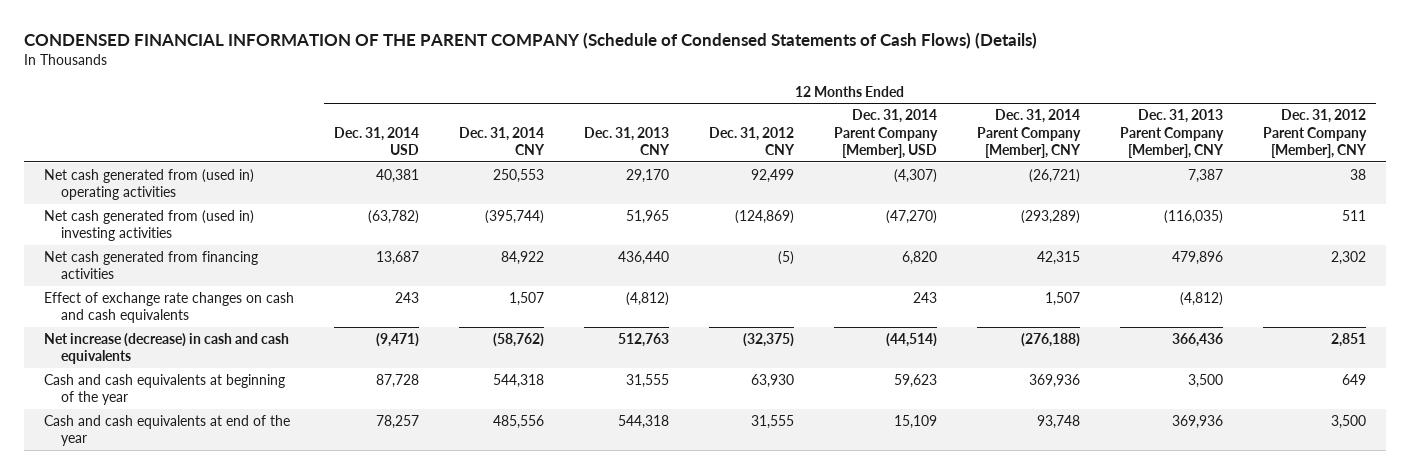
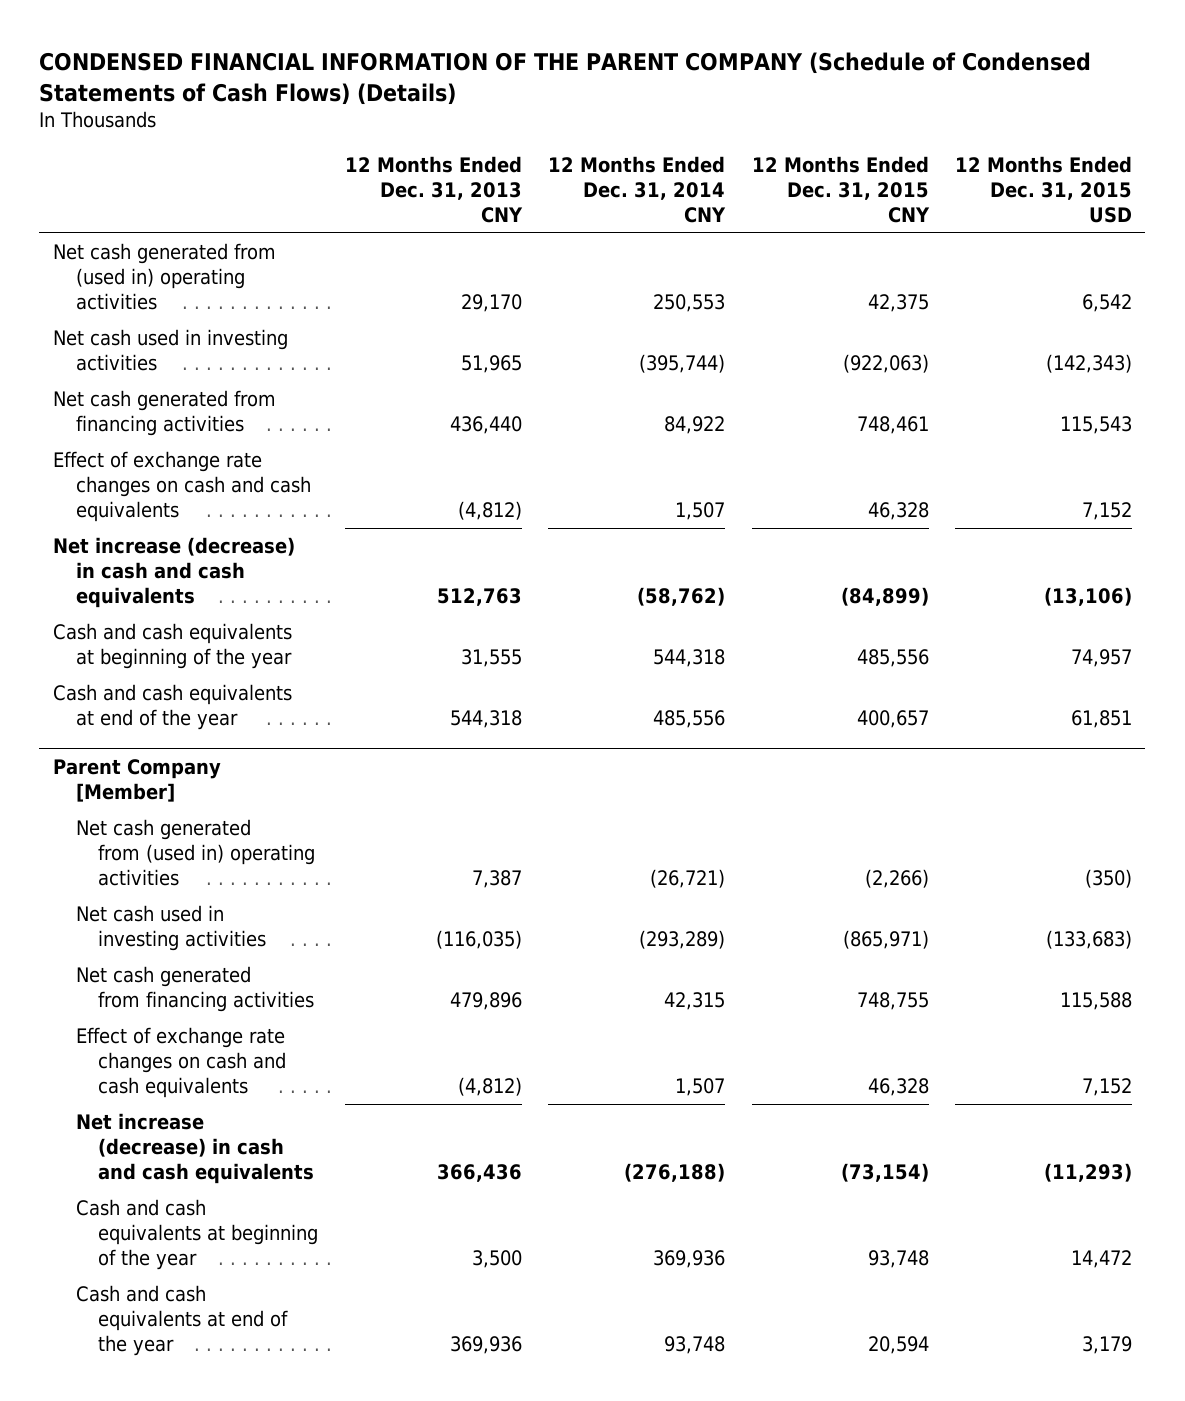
- | 12 Months Ended Dec. 31, 2014 USD | 12 Months Ended Dec. 31, 2014 CNY | 12 Months Ended Dec. 31, 2013 CNY | 12 Months Ended Dec. 31, 2012 CNY | 12 Months Ended Dec. 31, 2014 Parent Company [Member], USD | 12 Months Ended Dec. 31, 2014 Parent Company [Member], CNY | 12 Months Ended Dec. 31, 2013 Parent Company [Member], CNY | 12 Months Ended Dec. 31, 2012 Parent Company [Member], CNY
+ | 12 Months Ended Dec. 31, 2013 CNY | 12 Months Ended Dec. 31, 2014 CNY | 12 Months Ended Dec. 31, 2015 CNY | 12 Months Ended Dec. 31, 2015 USD
- Net cash generated from (used in) investing activities | (63,782) | (395,744) | 51,965 | (124,869) | (47,270) | (293,289) | (116,035) | 511
+ Net cash used in investing activities | 51,965 | (395,744) | (922,063) | (142,343)
+ Parent Company [Member]
+ Net cash generated from (used in) operating activities | 7,387 | (26,721) | (2,266) | (350)
+ Net cash used in investing activities | (116,035) | (293,289) | (865,971) | (133,683)
+ Net cash generated from financing activities | 479,896 | 42,315 | 748,755 | 115,588
+ Effect of exchange rate changes on cash and cash equivalents | (4,812) | 1,507 | 46,328 | 7,152
+ Net increase (decrease) in cash and cash equivalents | 366,436 | (276,188) | (73,154) | (11,293)
+ Cash and cash equivalents at beginning of the year | 3,500 | 369,936 | 93,748 | 14,472
+ Cash and cash equivalents at end of the year | 369,936 | 93,748 | 20,594 | 3,179

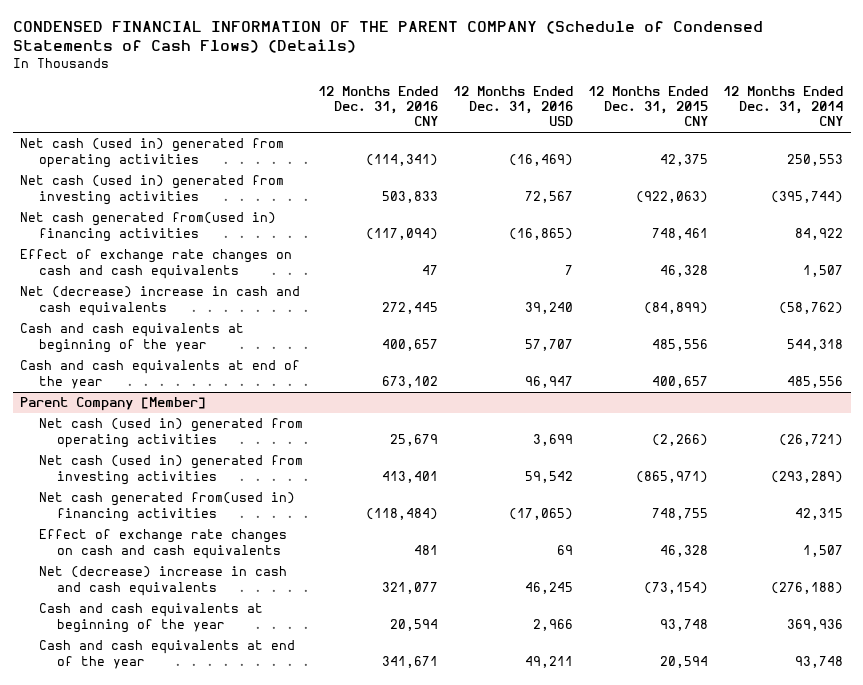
- | 12 Months Ended Dec. 31, 2013 CNY | 12 Months Ended Dec. 31, 2014 CNY | 12 Months Ended Dec. 31, 2015 CNY | 12 Months Ended Dec. 31, 2015 USD
+ | 12 Months Ended Dec. 31, 2016 CNY | 12 Months Ended Dec. 31, 2016 USD | 12 Months Ended Dec. 31, 2015 CNY | 12 Months Ended Dec. 31, 2014 CNY
- Net cash generated from (used in) operating activities | 29,170 | 250,553 | 42,375 | 6,542
- Net cash used in investing activities | 51,965 | (395,744) | (922,063) | (142,343)
- Net cash generated from financing activities | 436,440 | 84,922 | 748,461 | 115,543
+ Net cash (used in) generated from operating activities | (114,341) | (16,469) | 42,375 | 250,553
+ Net cash (used in) generated from investing activities | 503,833 | 72,567 | (922,063) | (395,744)
+ Net cash generated from(used in) financing activities | (117,094) | (16,865) | 748,461 | 84,922
- Net increase (decrease) in cash and cash equivalents | 512,763 | (58,762) | (84,899) | (13,106)
+ Net (decrease) increase in cash and cash equivalents | 272,445 | 39,240 | (84,899) | (58,762)
@ Parent Company [Member]
- Net cash generated from (used in) operating activities | 7,387 | (26,721) | (2,266) | (350)
- Net cash used in investing activities | (116,035) | (293,289) | (865,971) | (133,683)
- Net cash generated from financing activities | 479,896 | 42,315 | 748,755 | 115,588
+ Net cash (used in) generated from operating activities | 25,679 | 3,699 | (2,266) | (26,721)
+ Net cash (used in) generated from investing activities | 413,401 | 59,542 | (865,971) | (293,289)
+ Net cash generated from(used in) financing activities | (118,484) | (17,065) | 748,755 | 42,315
- Net increase (decrease) in cash and cash equivalents | 366,436 | (276,188) | (73,154) | (11,293)
+ Net (decrease) increase in cash and cash equivalents | 321,077 | 46,245 | (73,154) | (276,188)

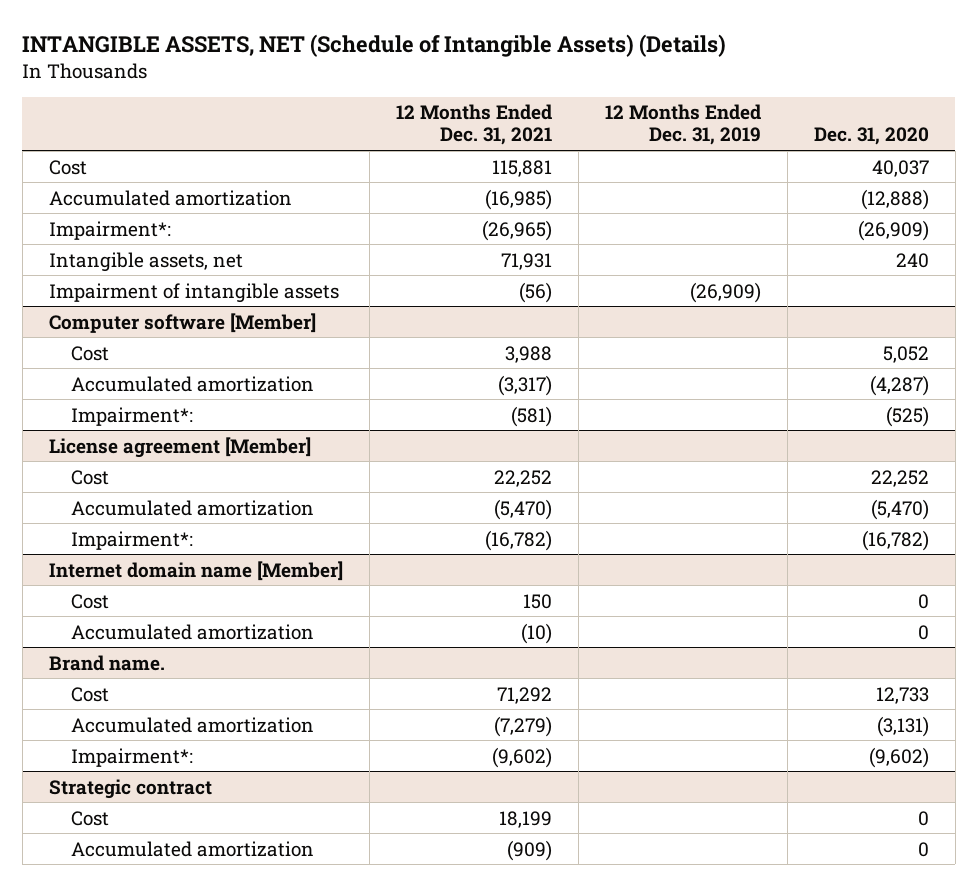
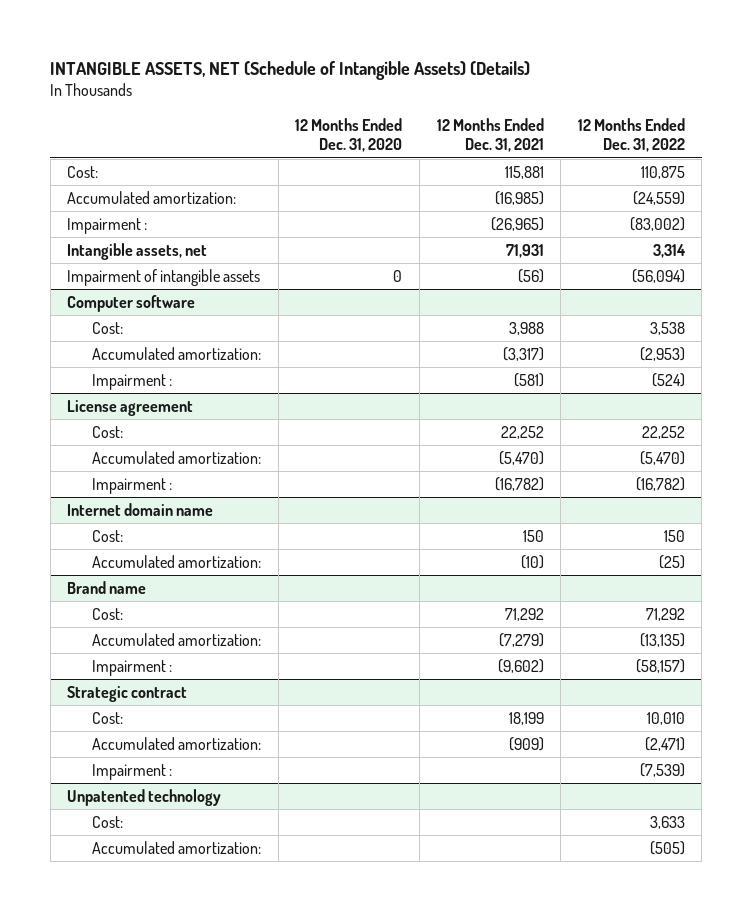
- | 12 Months Ended Dec. 31, 2021 | 12 Months Ended Dec. 31, 2019 | Dec. 31, 2020
+ | 12 Months Ended Dec. 31, 2020 | 12 Months Ended Dec. 31, 2021 | 12 Months Ended Dec. 31, 2022
- Cost | 115,881 | | 40,037
- Accumulated amortization | (16,985) | | (12,888)
- Impairment*: | (26,965) | | (26,909)
+ Cost: | | 115,881 | 110,875
+ Accumulated amortization: | | (16,985) | (24,559)
+ Impairment : | | (26,965) | (83,002)
- Computer software [Member]
- Cost | 3,988 | | 5,052
- Accumulated amortization | (3,317) | | (4,287)
- Impairment*: | (581) | | (525)
- License agreement [Member]
- Cost | 22,252 | | 22,252
- Accumulated amortization | (5,470) | | (5,470)
- Impairment*: | (16,782) | | (16,782)
- Internet domain name [Member]
- Cost | 150 | | 0
- Accumulated amortization | (10) | | 0
- Brand name.
- Cost | 71,292 | | 12,733
- Accumulated amortization | (7,279) | | (3,131)
- Impairment*: | (9,602) | | (9,602)
+ Computer software
+ Cost: | | 3,988 | 3,538
+ Accumulated amortization: | | (3,317) | (2,953)
+ Impairment : | | (581) | (524)
+ License agreement
+ Cost: | | 22,252 | 22,252
+ Accumulated amortization: | | (5,470) | (5,470)
+ Impairment : | | (16,782) | (16,782)
+ Internet domain name
+ Cost: | | 150 | 150
+ Accumulated amortization: | | (10) | (25)
+ Brand name
+ Cost: | | 71,292 | 71,292
+ Accumulated amortization: | | (7,279) | (13,135)
+ Impairment : | | (9,602) | (58,157)
@ Strategic contract
- Cost | 18,199 | | 0
- Accumulated amortization | (909) | | 0
+ Cost: | | 18,199 | 10,010
+ Accumulated amortization: | | (909) | (2,471)
+ Impairment : | | | (7,539)
+ Unpatented technology
+ Cost: | | | 3,633
+ Accumulated amortization: | | | (505)

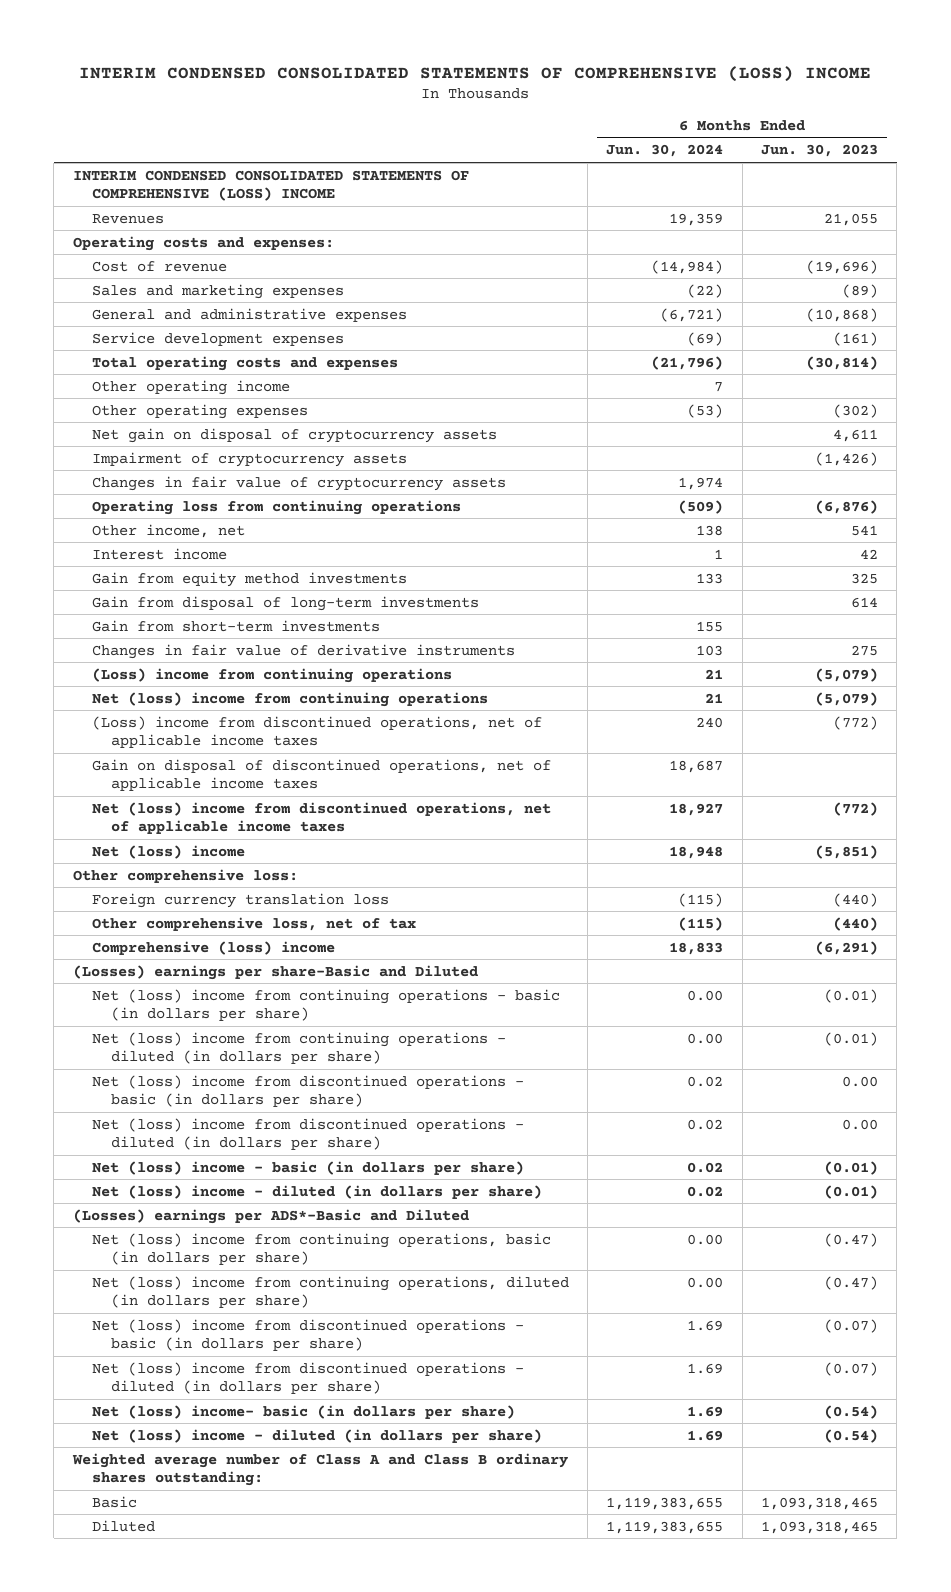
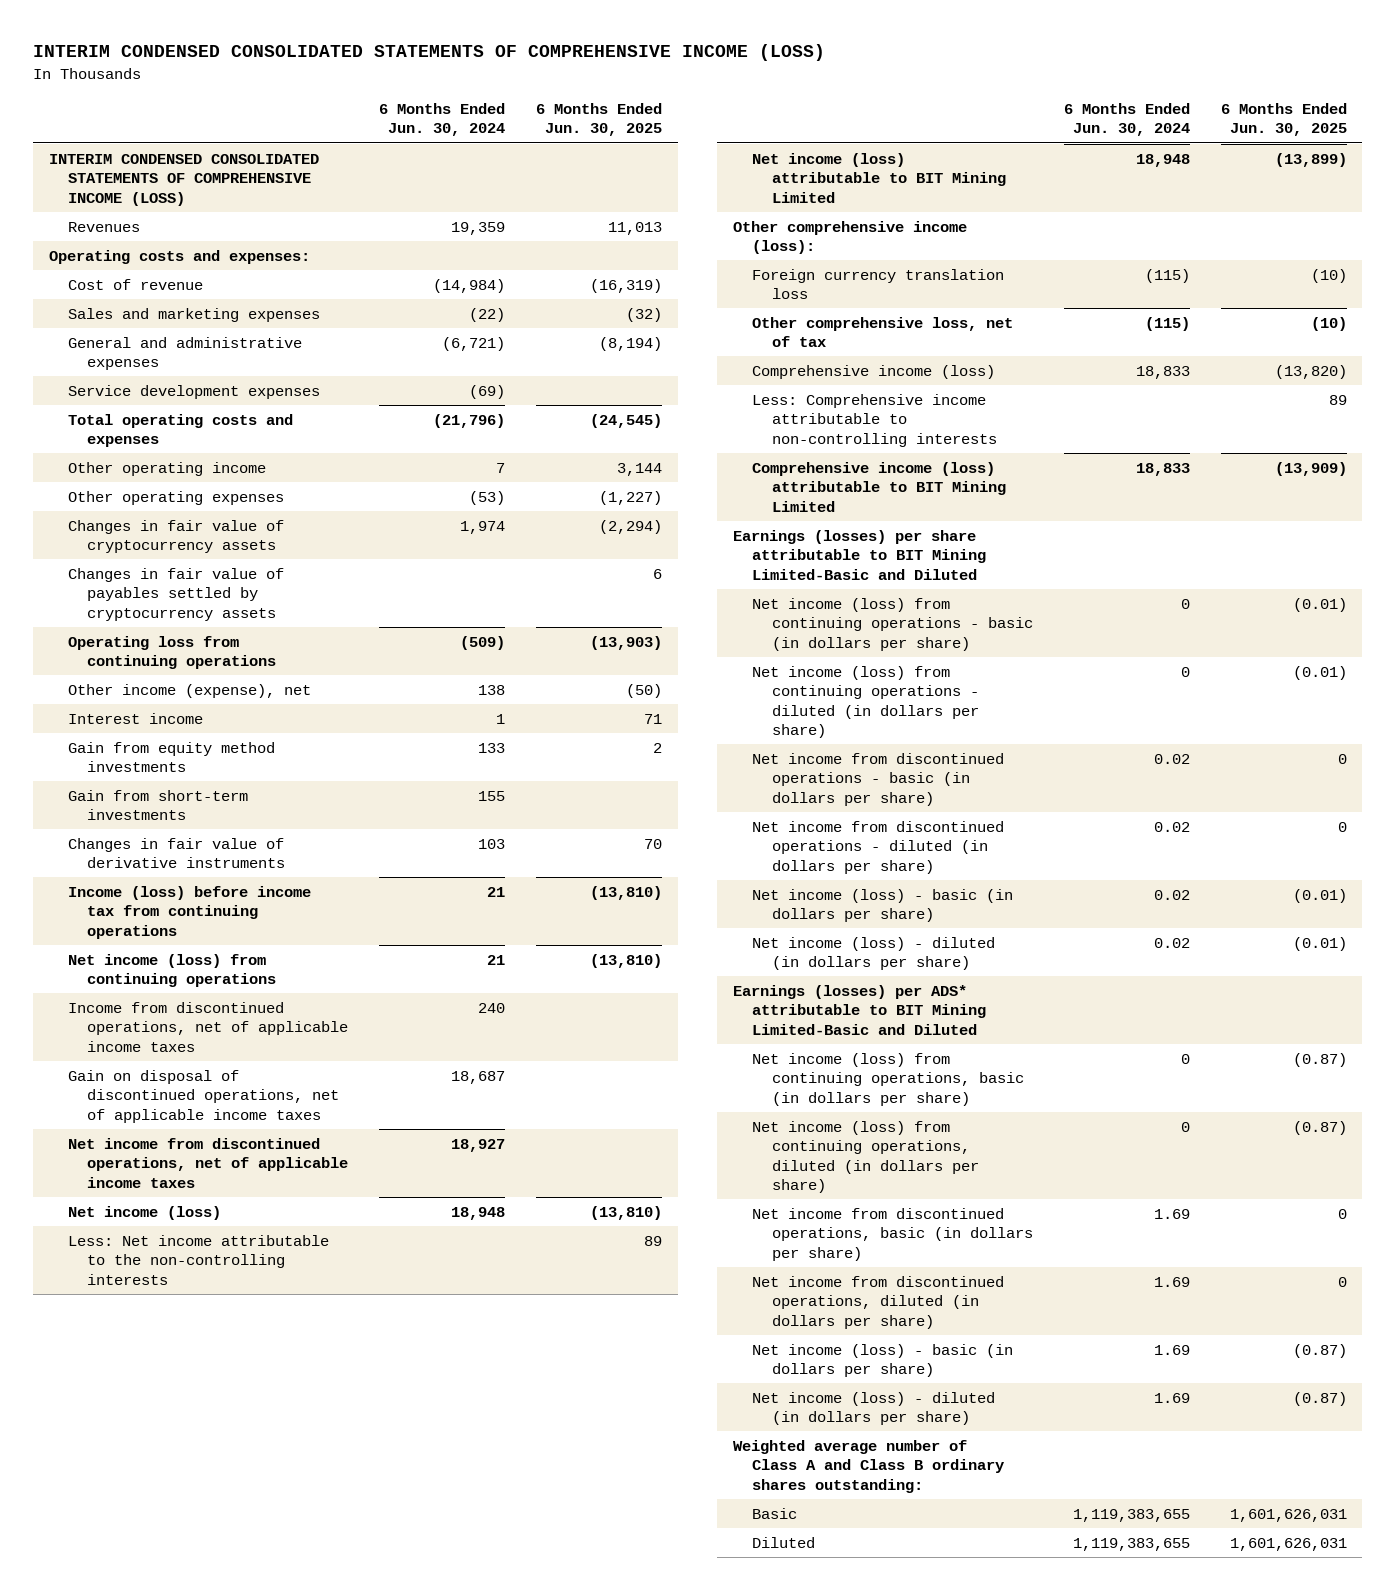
- INTERIM CONDENSED CONSOLIDATED STATEMENTS OF COMPREHENSIVE (LOSS) INCOME
+ INTERIM CONDENSED CONSOLIDATED STATEMENTS OF COMPREHENSIVE INCOME (LOSS)
- | 6 Months Ended Jun. 30, 2024 | 6 Months Ended Jun. 30, 2023
+ | 6 Months Ended Jun. 30, 2024 | 6 Months Ended Jun. 30, 2025
- INTERIM CONDENSED CONSOLIDATED STATEMENTS OF COMPREHENSIVE (LOSS) INCOME
+ INTERIM CONDENSED CONSOLIDATED STATEMENTS OF COMPREHENSIVE INCOME (LOSS)
- Net gain on disposal of cryptocurrency assets | | 4,611
- Impairment of cryptocurrency assets | | (1,426)
+ Changes in fair value of payables settled by cryptocurrency assets | | 6
- Other income, net | 138 | 541
+ Other income (expense), net | 138 | (50)
- Gain from disposal of long-term investments | | 614
- (Loss) income from continuing operations | 21 | (5,079)
- Net (loss) income from continuing operations | 21 | (5,079)
- (Loss) income from discontinued operations, net of applicable income taxes | 240 | (772)
+ Income (loss) before income tax from continuing operations | 21 | (13,810)
+ Net income (loss) from continuing operations | 21 | (13,810)
+ Income from discontinued operations, net of applicable income taxes | 240 |
- Net (loss) income from discontinued operations, net of applicable income taxes | 18,927 | (772)
- Net (loss) income | 18,948 | (5,851)
- Other comprehensive loss:
+ Net income from discontinued operations, net of applicable income taxes | 18,927 |
+ Net income (loss) | 18,948 | (13,810)
+ Less: Net income attributable to the non-controlling interests | | 89
+ Net income (loss) attributable to BIT Mining Limited | 18,948 | (13,899)
+ Other comprehensive income (loss):
- Comprehensive (loss) income | 18,833 | (6,291)
- (Losses) earnings per share-Basic and Diluted
- Net (loss) income from continuing operations - basic (in dollars per share) | 0.00 | (0.01)
- Net (loss) income from continuing operations - diluted (in dollars per share) | 0.00 | (0.01)
- Net (loss) income from discontinued operations - basic (in dollars per share) | 0.02 | 0.00
- Net (loss) income from discontinued operations - diluted (in dollars per share) | 0.02 | 0.00
- Net (loss) income - basic (in dollars per share) | 0.02 | (0.01)
- Net (loss) income - diluted (in dollars per share) | 0.02 | (0.01)
- (Losses) earnings per ADS*-Basic and Diluted
- Net (loss) income from continuing operations, basic (in dollars per share) | 0.00 | (0.47)
- Net (loss) income from continuing operations, diluted (in dollars per share) | 0.00 | (0.47)
- Net (loss) income from discontinued operations - basic (in dollars per share) | 1.69 | (0.07)
- Net (loss) income from discontinued operations - diluted (in dollars per share) | 1.69 | (0.07)
- Net (loss) income- basic (in dollars per share) | 1.69 | (0.54)
- Net (loss) income - diluted (in dollars per share) | 1.69 | (0.54)
+ Comprehensive income (loss) | 18,833 | (13,820)
+ Less: Comprehensive income attributable to non-controlling interests | | 89
+ Comprehensive income (loss) attributable to BIT Mining Limited | 18,833 | (13,909)
+ Earnings (losses) per share attributable to BIT Mining Limited-Basic and Diluted
+ Net income (loss) from continuing operations - basic (in dollars per share) | 0 | (0.01)
+ Net income (loss) from continuing operations - diluted (in dollars per share) | 0 | (0.01)
+ Net income from discontinued operations - basic (in dollars per share) | 0.02 | 0
+ Net income from discontinued operations - diluted (in dollars per share) | 0.02 | 0
+ Net income (loss) - basic (in dollars per share) | 0.02 | (0.01)
+ Net income (loss) - diluted (in dollars per share) | 0.02 | (0.01)
+ Earnings (losses) per ADS* attributable to BIT Mining Limited-Basic and Diluted
+ Net income (loss) from continuing operations, basic (in dollars per share) | 0 | (0.87)
+ Net income (loss) from continuing operations, diluted (in dollars per share) | 0 | (0.87)
+ Net income from discontinued operations, basic (in dollars per share) | 1.69 | 0
+ Net income from discontinued operations, diluted (in dollars per share) | 1.69 | 0
+ Net income (loss) - basic (in dollars per share) | 1.69 | (0.87)
+ Net income (loss) - diluted (in dollars per share) | 1.69 | (0.87)

